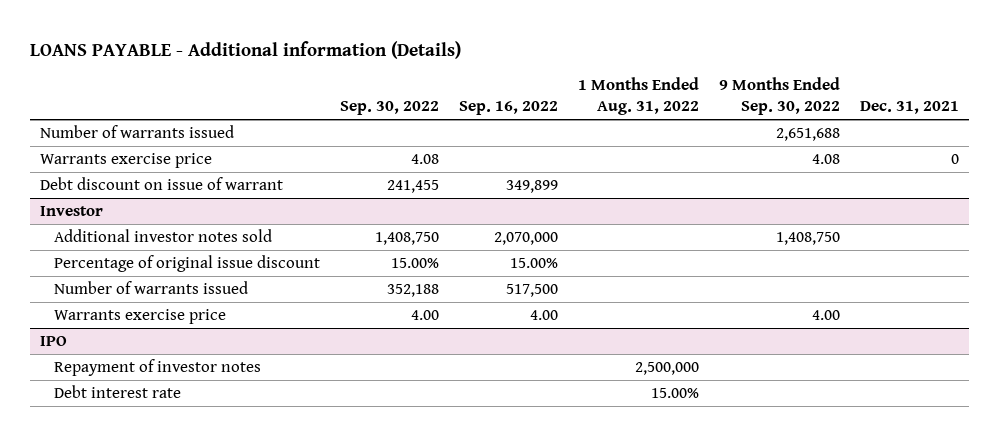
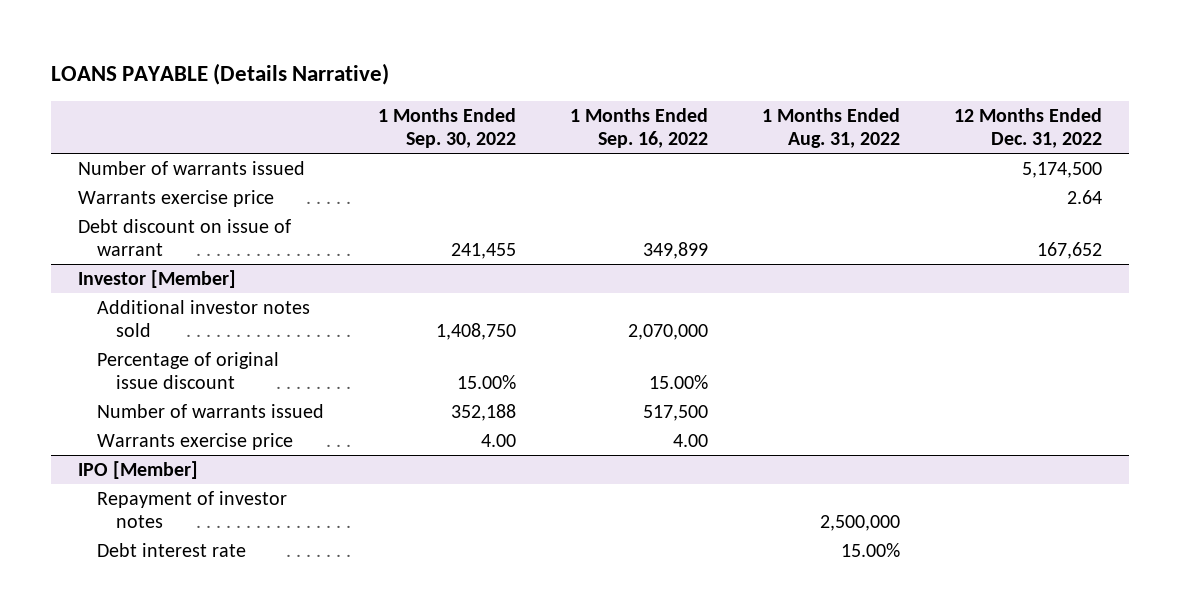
- LOANS PAYABLE - Additional information (Details)
+ LOANS PAYABLE (Details Narrative)
- | Sep. 30, 2022 | Sep. 16, 2022 | 1 Months Ended Aug. 31, 2022 | 9 Months Ended Sep. 30, 2022 | Dec. 31, 2021
+ | 1 Months Ended Sep. 30, 2022 | 1 Months Ended Sep. 16, 2022 | 1 Months Ended Aug. 31, 2022 | 12 Months Ended Dec. 31, 2022
- Investor
+ Investor [Member]
- IPO
+ IPO [Member]

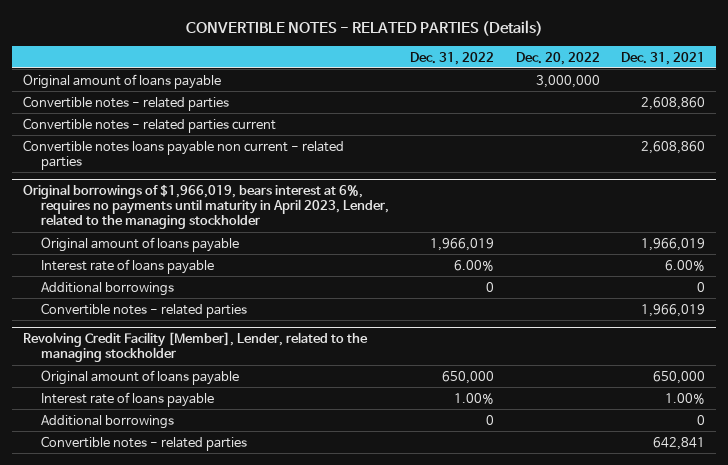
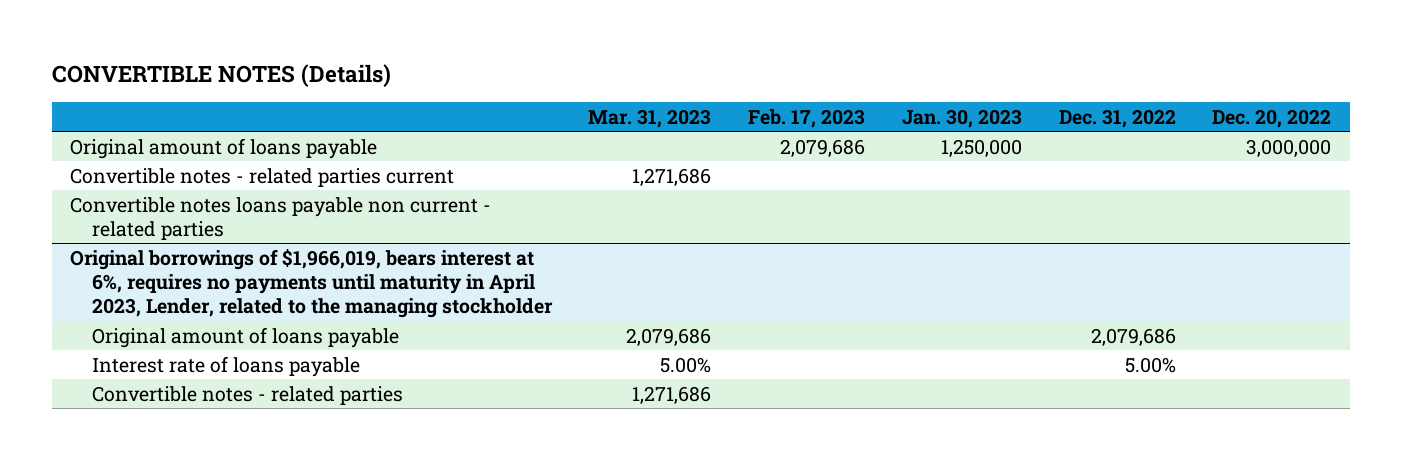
- CONVERTIBLE NOTES - RELATED PARTIES (Details)
+ CONVERTIBLE NOTES (Details)
- | Dec. 31, 2022 | Dec. 20, 2022 | Dec. 31, 2021
+ | Mar. 31, 2023 | Feb. 17, 2023 | Jan. 30, 2023 | Dec. 31, 2022 | Dec. 20, 2022
- Convertible notes - related parties | | | 2,608,860
@ Original borrowings of $1,966,019, bears interest at 6%, requires no payments until maturity in April 2023, Lender, related to the managing stockholder
- Original amount of loans payable | 1,966,019 | | 1,966,019
- Interest rate of loans payable | 6.00% | | 6.00%
- Additional borrowings | 0 | | 0
+ Original amount of loans payable | 2,079,686 | | | 2,079,686 |
+ Interest rate of loans payable | 5.00% | | | 5.00% |
- Revolving Credit Facility [Member], Lender, related to the managing stockholder
- Original amount of loans payable | 650,000 | | 650,000
- Interest rate of loans payable | 1.00% | | 1.00%
- Additional borrowings | 0 | | 0
- Convertible notes - related parties | | | 642,841

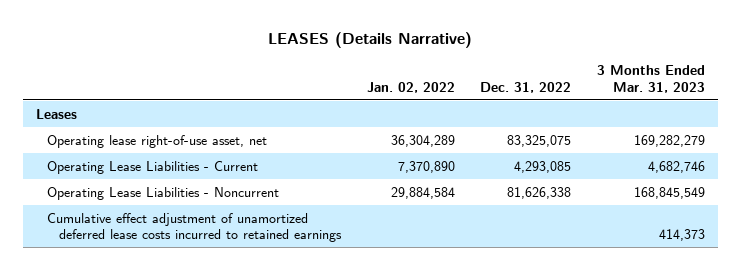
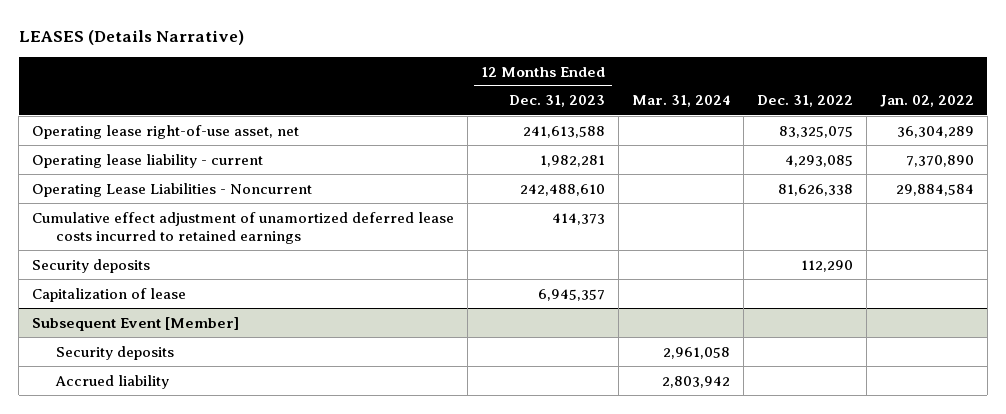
- | Jan. 02, 2022 | Dec. 31, 2022 | 3 Months Ended Mar. 31, 2023
+ | 12 Months Ended Dec. 31, 2023 | Mar. 31, 2024 | Dec. 31, 2022 | Jan. 02, 2022
- Leases
- Operating Lease Liabilities - Current | 7,370,890 | 4,293,085 | 4,682,746
+ Operating lease liability - current | 1,982,281 | | 4,293,085 | 7,370,890
+ Security deposits | | | 112,290 |
+ Capitalization of lease | 6,945,357 | | |
+ Subsequent Event [Member]
+ Security deposits | | 2,961,058 | |
+ Accrued liability | | 2,803,942 | |

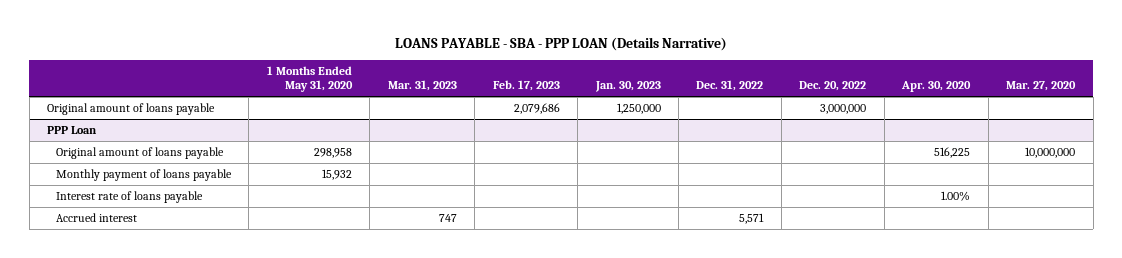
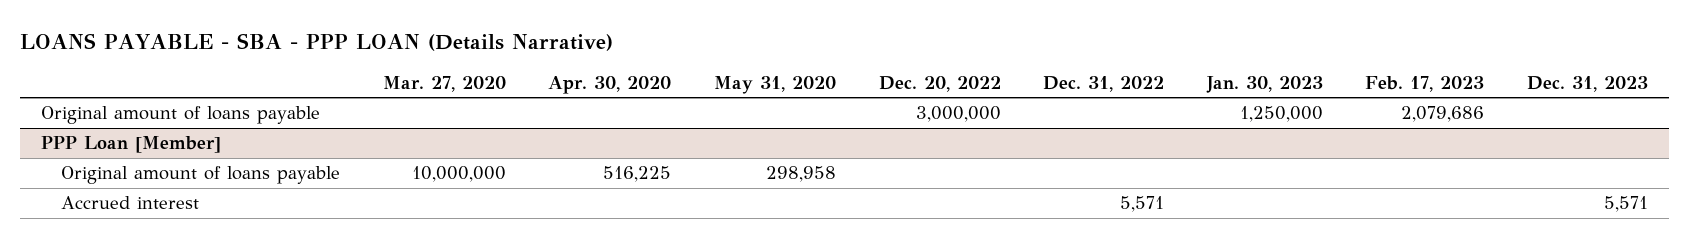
- | 1 Months Ended May 31, 2020 | Mar. 31, 2023 | Feb. 17, 2023 | Jan. 30, 2023 | Dec. 31, 2022 | Dec. 20, 2022 | Apr. 30, 2020 | Mar. 27, 2020
+ | Mar. 27, 2020 | Apr. 30, 2020 | May 31, 2020 | Dec. 20, 2022 | Dec. 31, 2022 | Jan. 30, 2023 | Feb. 17, 2023 | Dec. 31, 2023
- PPP Loan
+ PPP Loan [Member]
- Monthly payment of loans payable | 15,932 | | | | | | |
- Interest rate of loans payable | | | | | | | 1.00% |

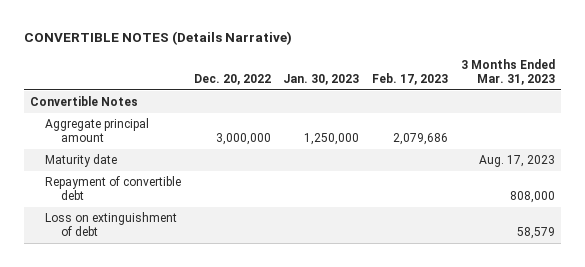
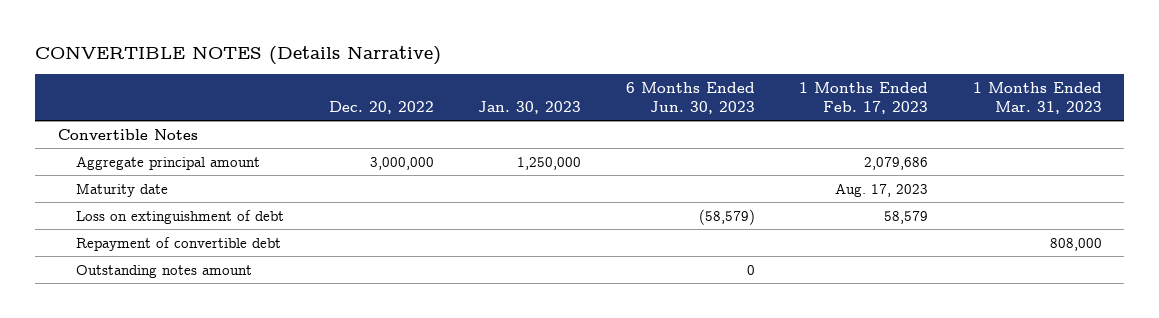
- | Dec. 20, 2022 | Jan. 30, 2023 | Feb. 17, 2023 | 3 Months Ended Mar. 31, 2023
+ | Dec. 20, 2022 | Jan. 30, 2023 | 6 Months Ended Jun. 30, 2023 | 1 Months Ended Feb. 17, 2023 | 1 Months Ended Mar. 31, 2023
moved down: Repayment of convertible debt | | | | | 808,000
+ Outstanding notes amount | | | 0 | |

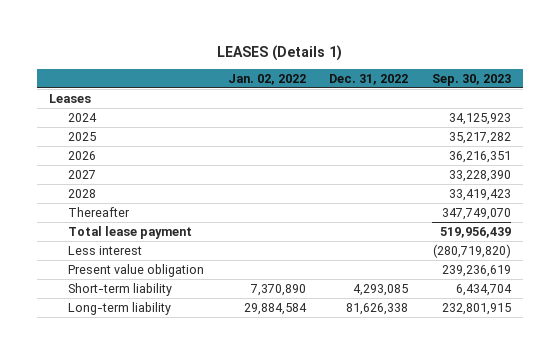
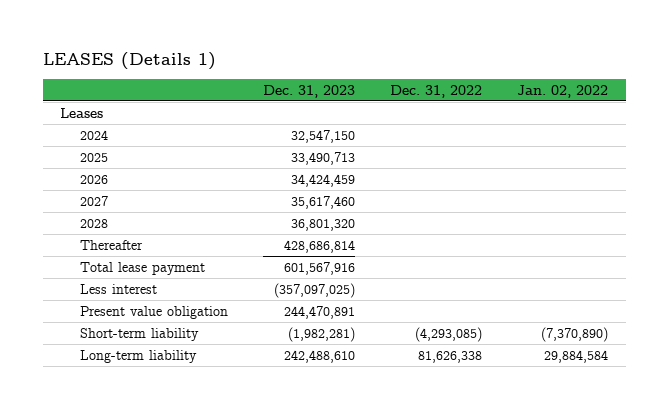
- | Jan. 02, 2022 | Dec. 31, 2022 | Sep. 30, 2023
+ | Dec. 31, 2023 | Dec. 31, 2022 | Jan. 02, 2022
- Short-term liability | 7,370,890 | 4,293,085 | 6,434,704
+ Short-term liability | (1,982,281) | (4,293,085) | (7,370,890)

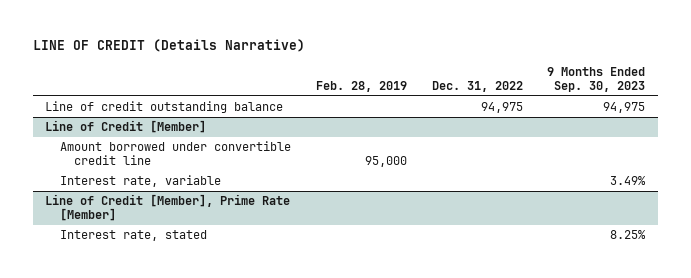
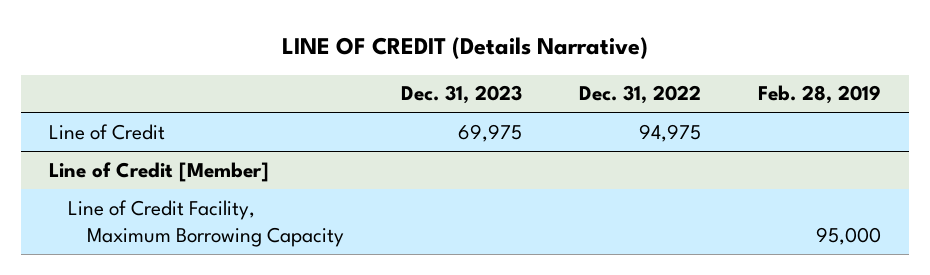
- | Feb. 28, 2019 | Dec. 31, 2022 | 9 Months Ended Sep. 30, 2023
+ | Dec. 31, 2023 | Dec. 31, 2022 | Feb. 28, 2019
- Line of credit outstanding balance | | 94,975 | 94,975
+ Line of Credit | 69,975 | 94,975 |
@ Line of Credit [Member]
- Amount borrowed under convertible credit line | 95,000 | |
- Interest rate, variable | | | 3.49%
- Line of Credit [Member], Prime Rate [Member]
- Interest rate, stated | | | 8.25%
@ Line of Credit [Member]
+ Line of Credit Facility, Maximum Borrowing Capacity | | | 95,000

